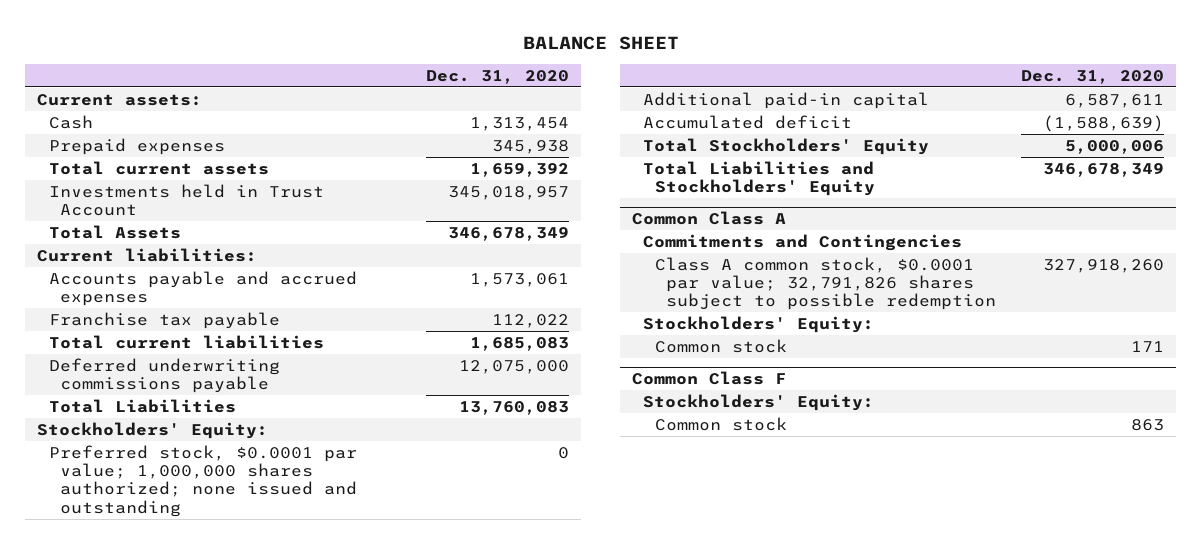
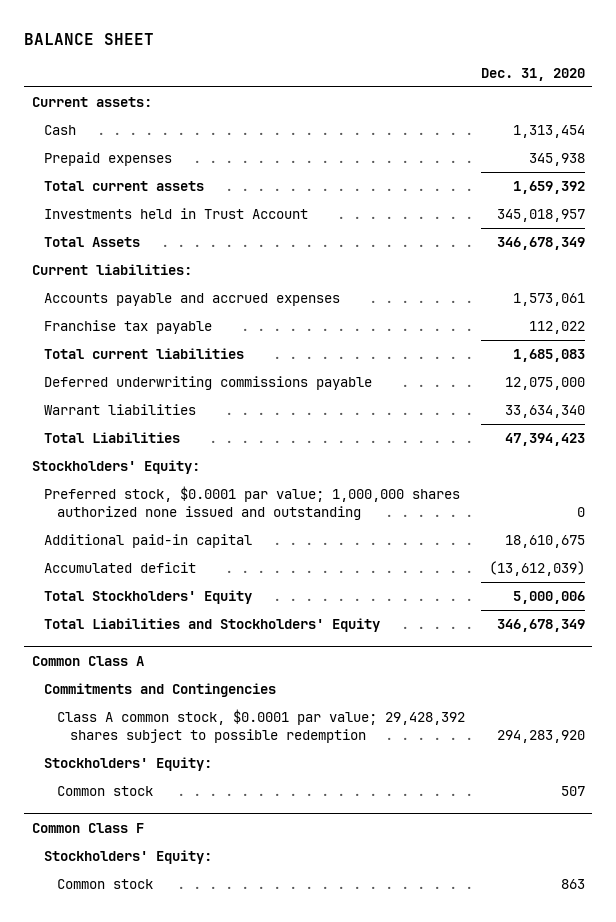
- Total Liabilities | 13,760,083
+ Warrant liabilities | 33,634,340
+ Total Liabilities | 47,394,423
- Preferred stock, $0.0001 par value; 1,000,000 shares authorized; none issued and outstanding | 0
- Additional paid-in capital | 6,587,611
- Accumulated deficit | (1,588,639)
+ Preferred stock, $0.0001 par value; 1,000,000 shares authorized none issued and outstanding | 0
+ Additional paid-in capital | 18,610,675
+ Accumulated deficit | (13,612,039)
@ Common Class A
- Class A common stock, $0.0001 par value; 32,791,826 shares subject to possible redemption | 327,918,260
+ Class A common stock, $0.0001 par value; 29,428,392 shares subject to possible redemption | 294,283,920
- Common stock | 171
+ Common stock | 507

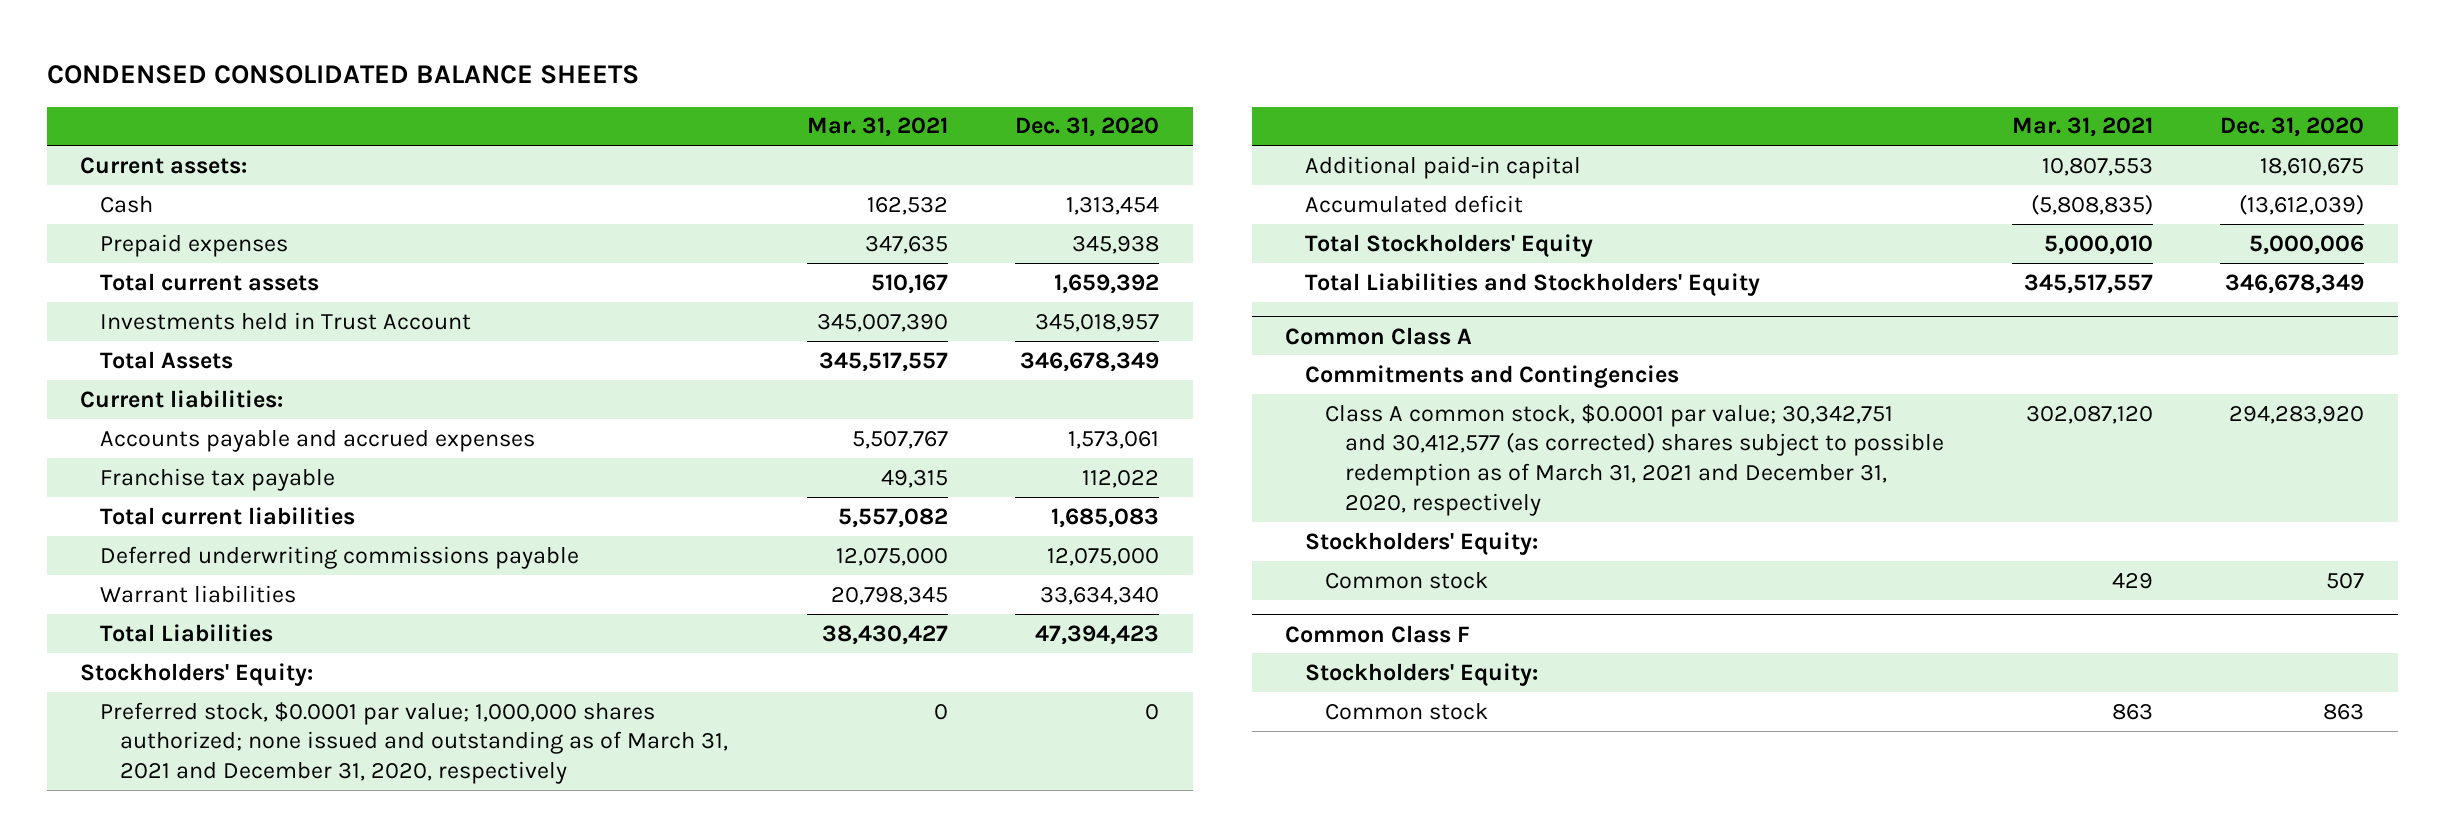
- BALANCE SHEET
+ CONDENSED CONSOLIDATED BALANCE SHEETS
- | Dec. 31, 2020
+ | Mar. 31, 2021 | Dec. 31, 2020
- Preferred stock, $0.0001 par value; 1,000,000 shares authorized none issued and outstanding | 0
+ Preferred stock, $0.0001 par value; 1,000,000 shares authorized; none issued and outstanding as of March 31, 2021 and December 31, 2020, respectively | 0 | 0
@ Common Class A
- Class A common stock, $0.0001 par value; 29,428,392 shares subject to possible redemption | 294,283,920
+ Class A common stock, $0.0001 par value; 30,342,751 and 30,412,577 (as corrected) shares subject to possible redemption as of March 31, 2021 and December 31, 2020, respectively | 302,087,120 | 294,283,920

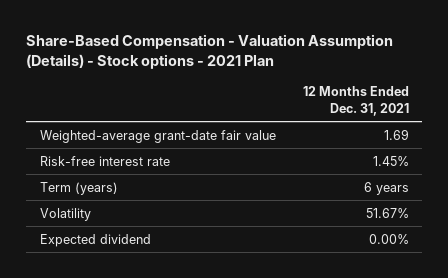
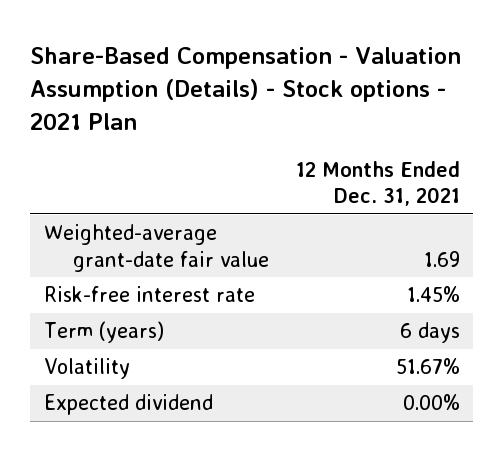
- Term (years) | 6 years
+ Term (years) | 6 days

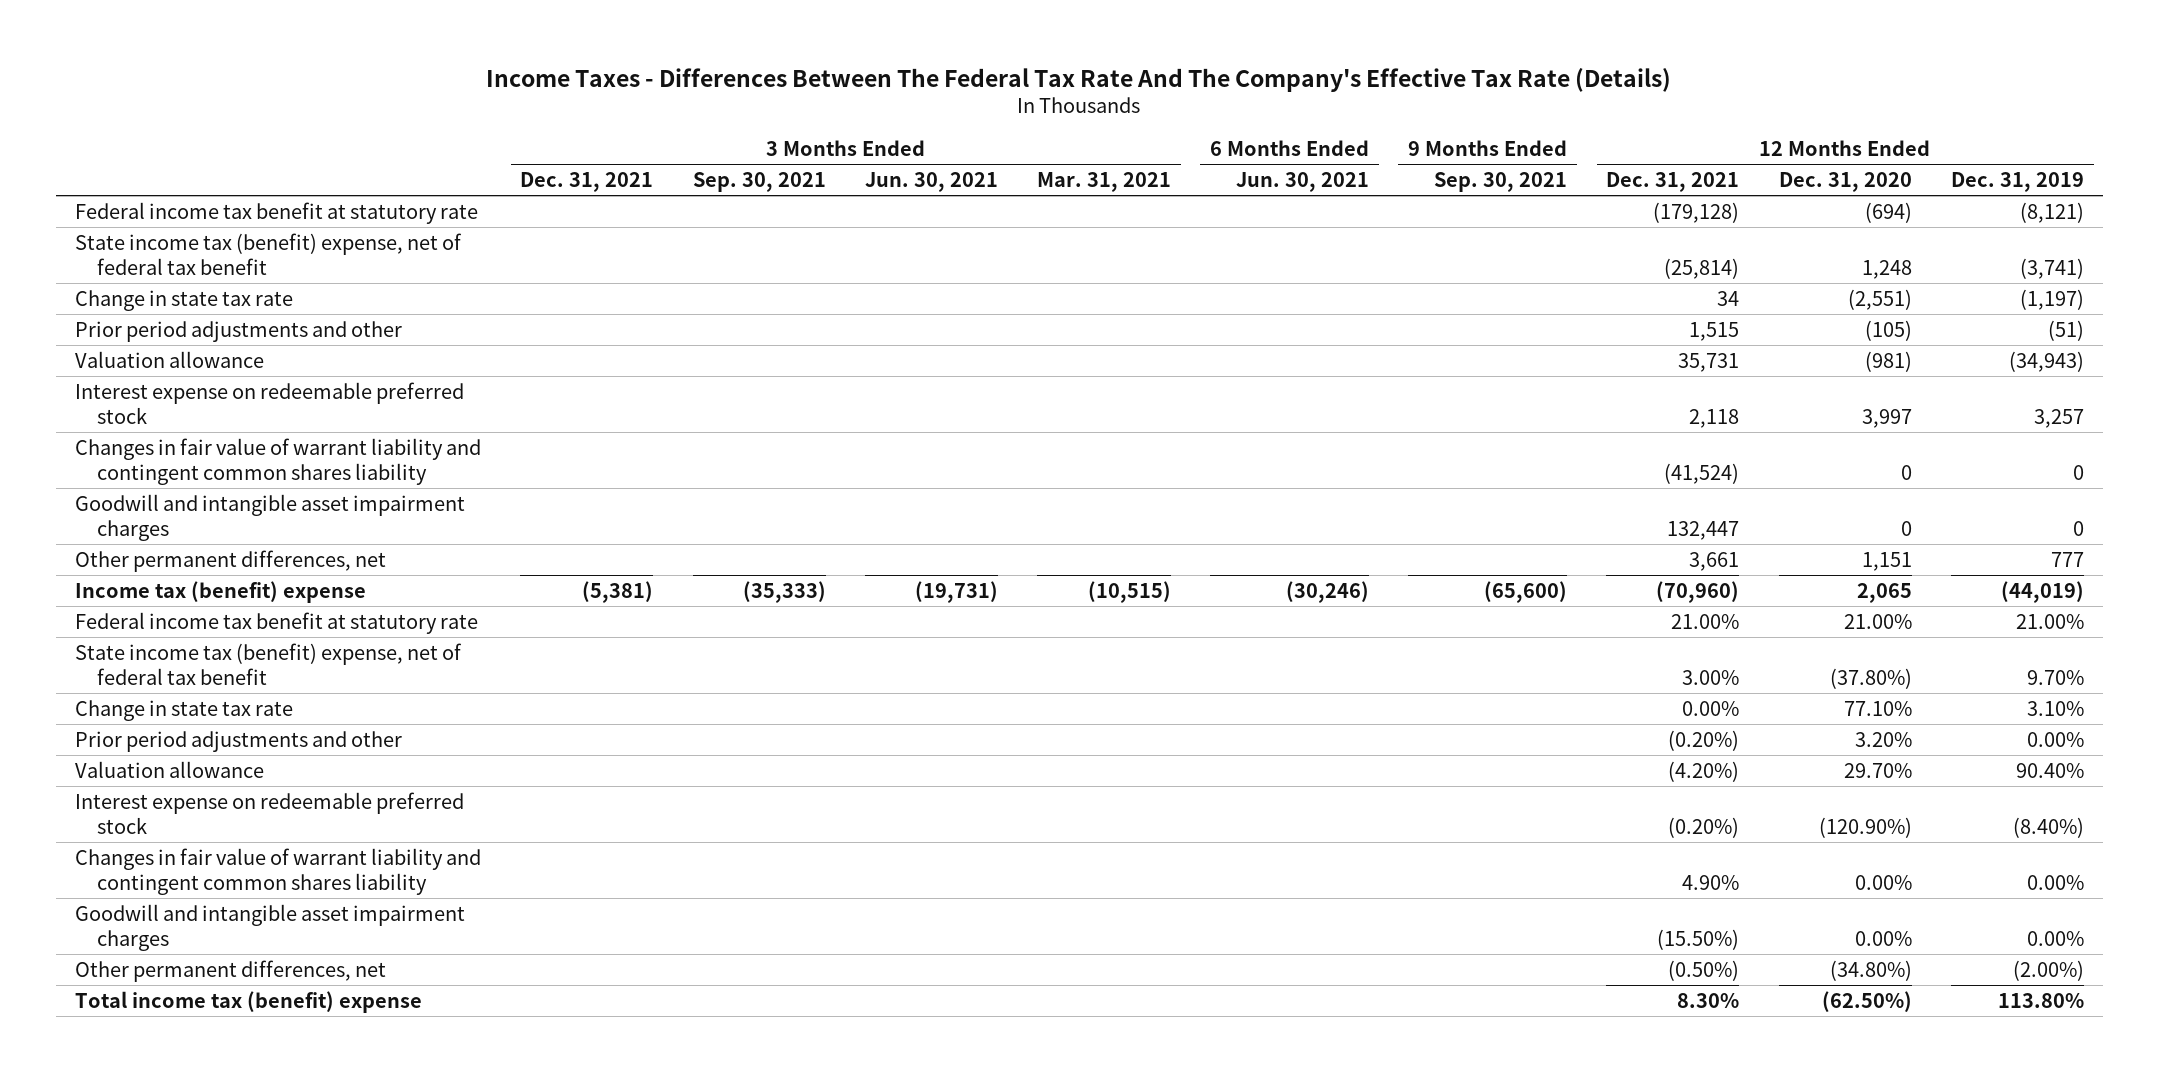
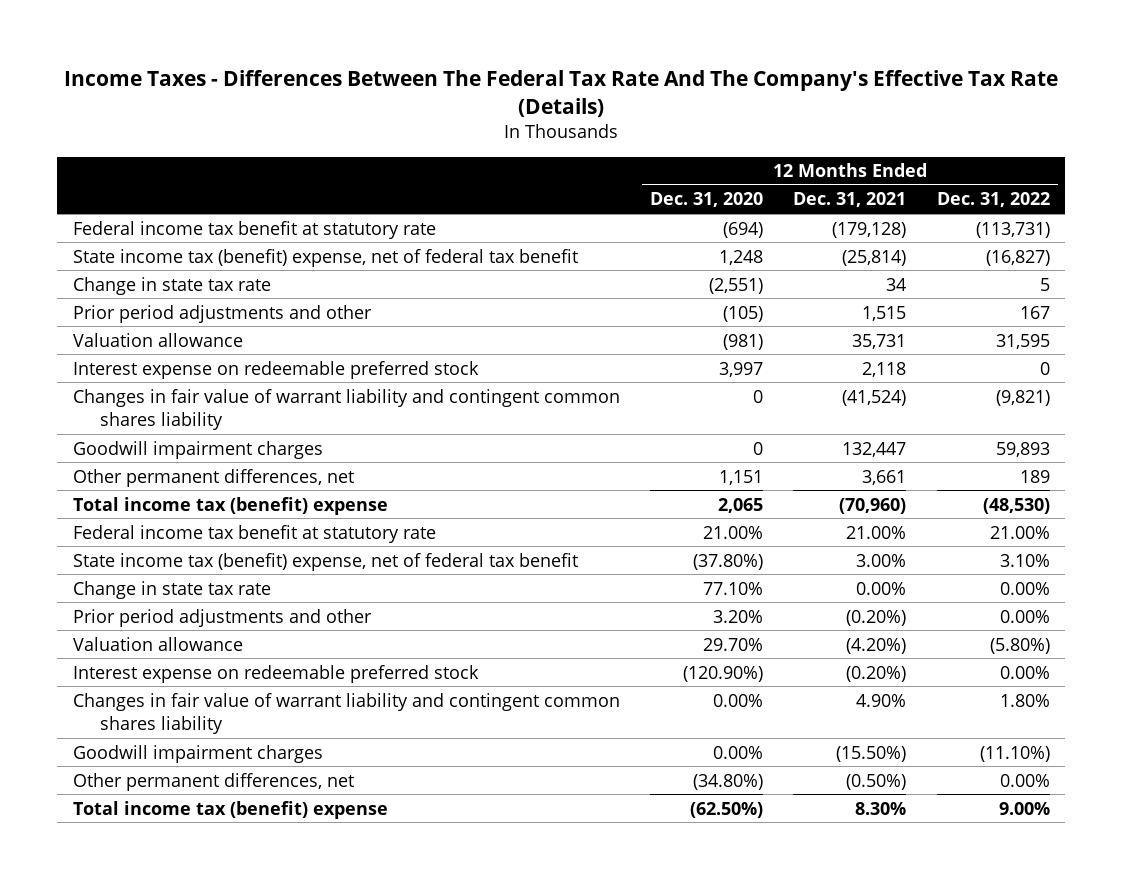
- | 3 Months Ended Dec. 31, 2021 | 3 Months Ended Sep. 30, 2021 | 3 Months Ended Jun. 30, 2021 | 3 Months Ended Mar. 31, 2021 | 6 Months Ended Jun. 30, 2021 | 9 Months Ended Sep. 30, 2021 | 12 Months Ended Dec. 31, 2021 | 12 Months Ended Dec. 31, 2020 | 12 Months Ended Dec. 31, 2019
+ | 12 Months Ended Dec. 31, 2020 | 12 Months Ended Dec. 31, 2021 | 12 Months Ended Dec. 31, 2022
- Goodwill and intangible asset impairment charges | | | | | | | 132,447 | 0 | 0
+ Goodwill impairment charges | 0 | 132,447 | 59,893
- Income tax (benefit) expense | (5,381) | (35,333) | (19,731) | (10,515) | (30,246) | (65,600) | (70,960) | 2,065 | (44,019)
+ Total income tax (benefit) expense | 2,065 | (70,960) | (48,530)
- Goodwill and intangible asset impairment charges | | | | | | | (15.50%) | 0.00% | 0.00%
+ Goodwill impairment charges | 0.00% | (15.50%) | (11.10%)

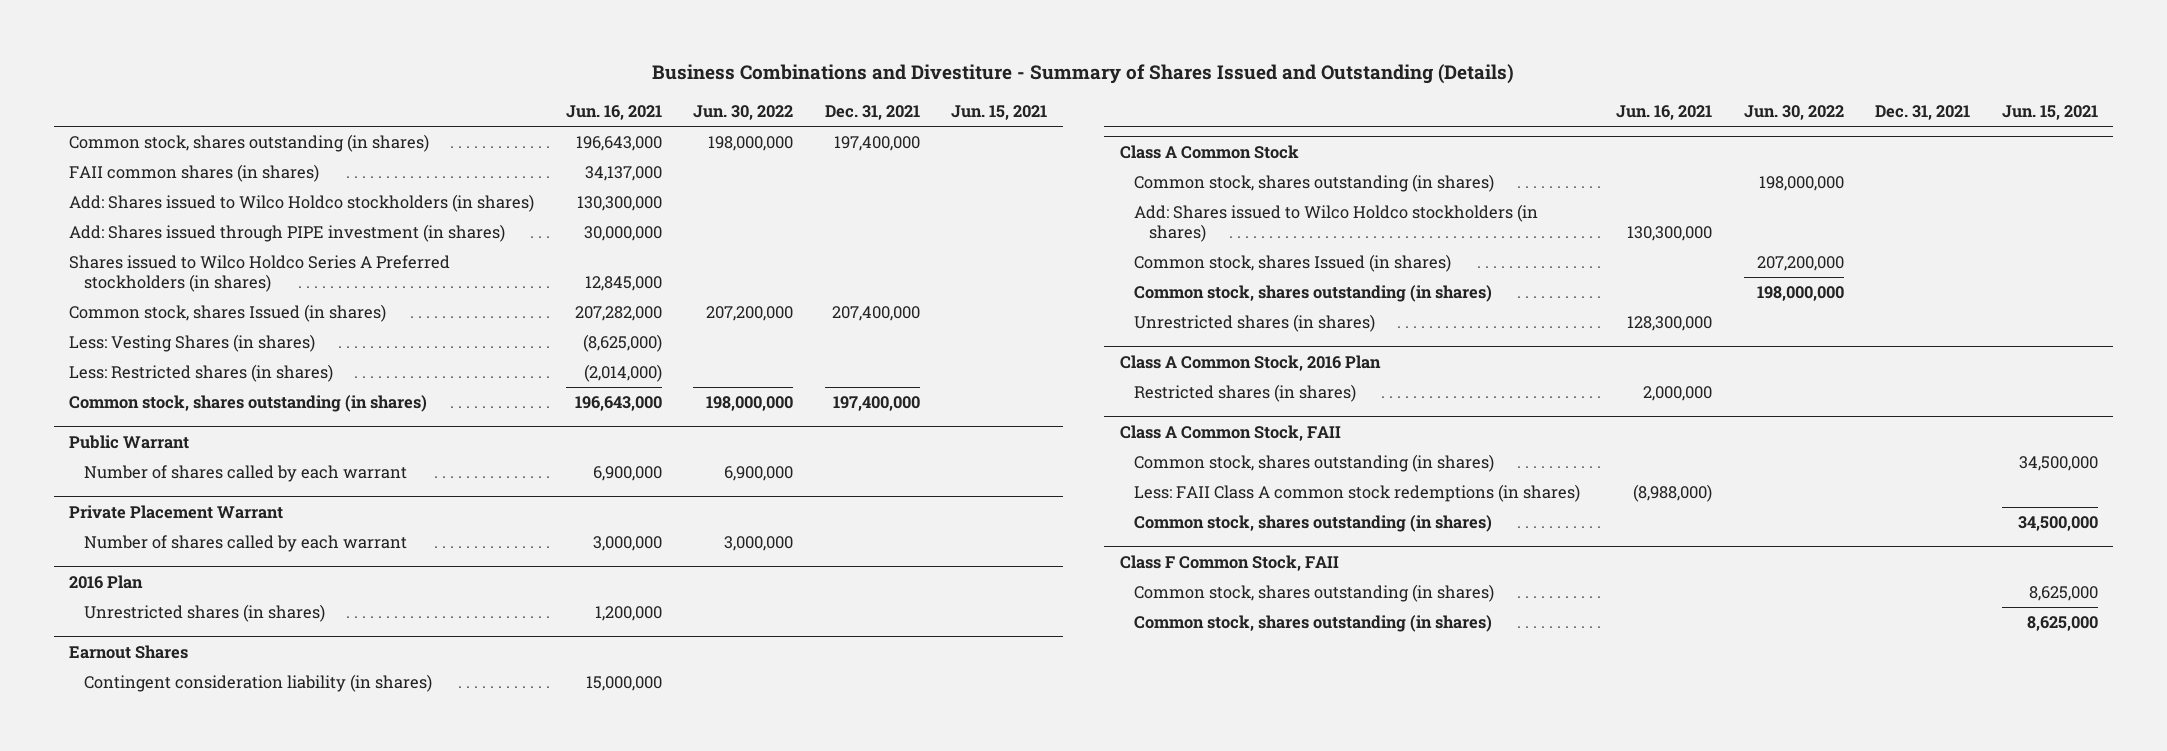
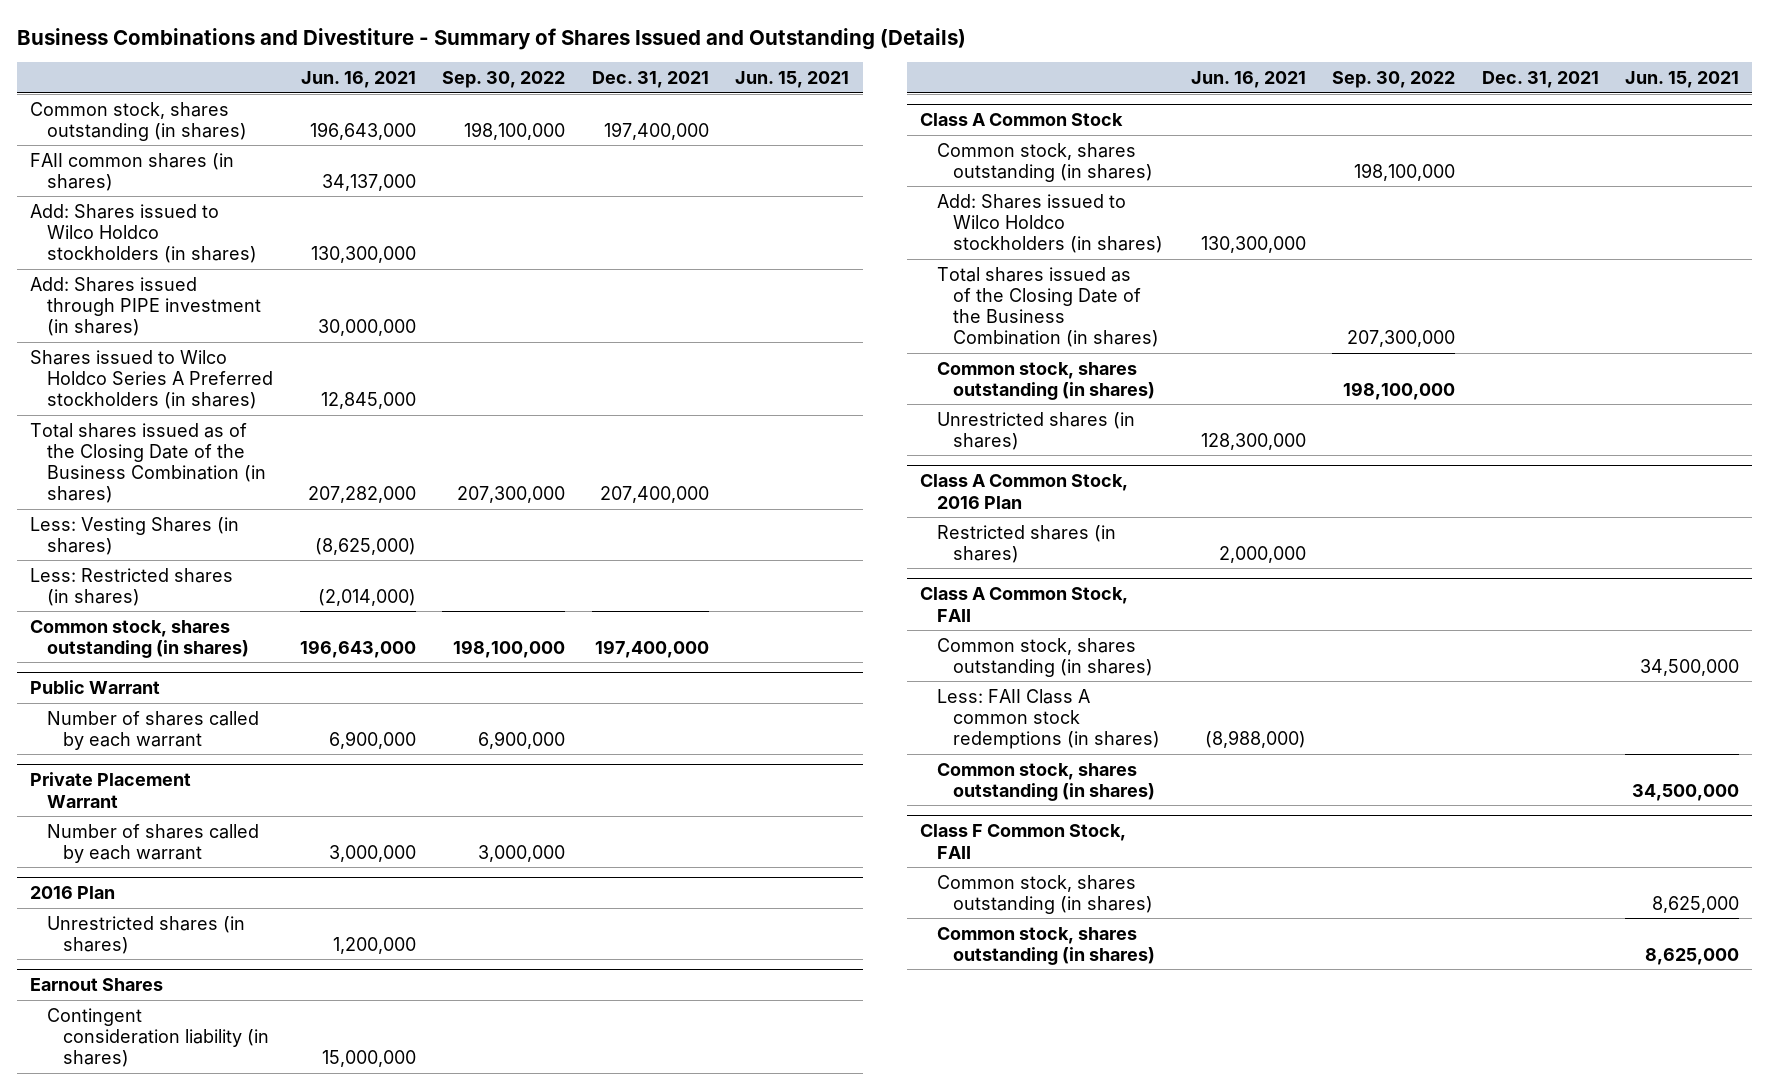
- | Jun. 16, 2021 | Jun. 30, 2022 | Dec. 31, 2021 | Jun. 15, 2021
+ | Jun. 16, 2021 | Sep. 30, 2022 | Dec. 31, 2021 | Jun. 15, 2021
- Common stock, shares Issued (in shares) | 207,282,000 | 207,200,000 | 207,400,000 |
+ Total shares issued as of the Closing Date of the Business Combination (in shares) | 207,282,000 | 207,300,000 | 207,400,000 |
@ Class A Common Stock
- Common stock, shares Issued (in shares) | | 207,200,000 | |
+ Total shares issued as of the Closing Date of the Business Combination (in shares) | | 207,300,000 | |

